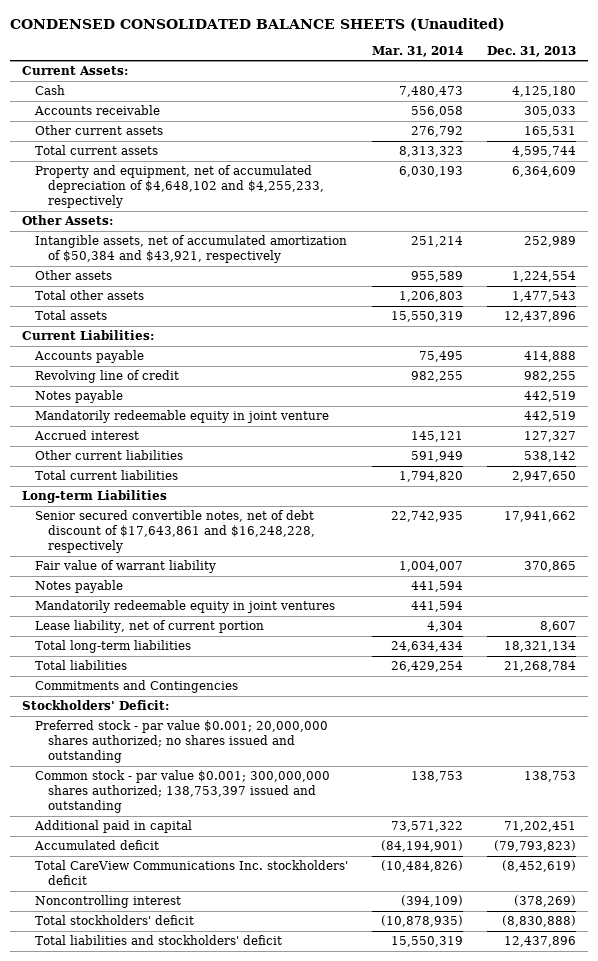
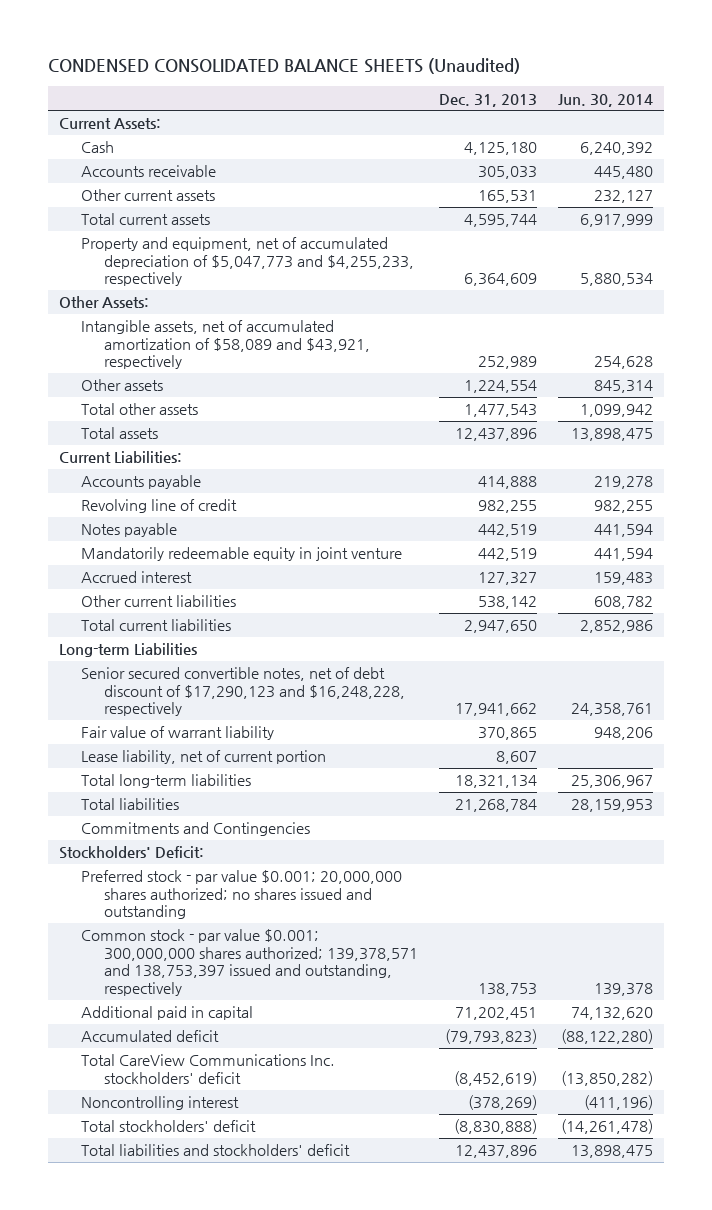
- | Mar. 31, 2014 | Dec. 31, 2013
+ | Dec. 31, 2013 | Jun. 30, 2014
- Property and equipment, net of accumulated depreciation of $4,648,102 and $4,255,233, respectively | 6,030,193 | 6,364,609
+ Property and equipment, net of accumulated depreciation of $5,047,773 and $4,255,233, respectively | 6,364,609 | 5,880,534
- Intangible assets, net of accumulated amortization of $50,384 and $43,921, respectively | 251,214 | 252,989
+ Intangible assets, net of accumulated amortization of $58,089 and $43,921, respectively | 252,989 | 254,628
- Senior secured convertible notes, net of debt discount of $17,643,861 and $16,248,228, respectively | 22,742,935 | 17,941,662
+ Senior secured convertible notes, net of debt discount of $17,290,123 and $16,248,228, respectively | 17,941,662 | 24,358,761
- Notes payable | 441,594 |
- Mandatorily redeemable equity in joint ventures | 441,594 |
- Common stock - par value $0.001; 300,000,000 shares authorized; 138,753,397 issued and outstanding | 138,753 | 138,753
+ Common stock - par value $0.001; 300,000,000 shares authorized; 139,378,571 and 138,753,397 issued and outstanding, respectively | 138,753 | 139,378

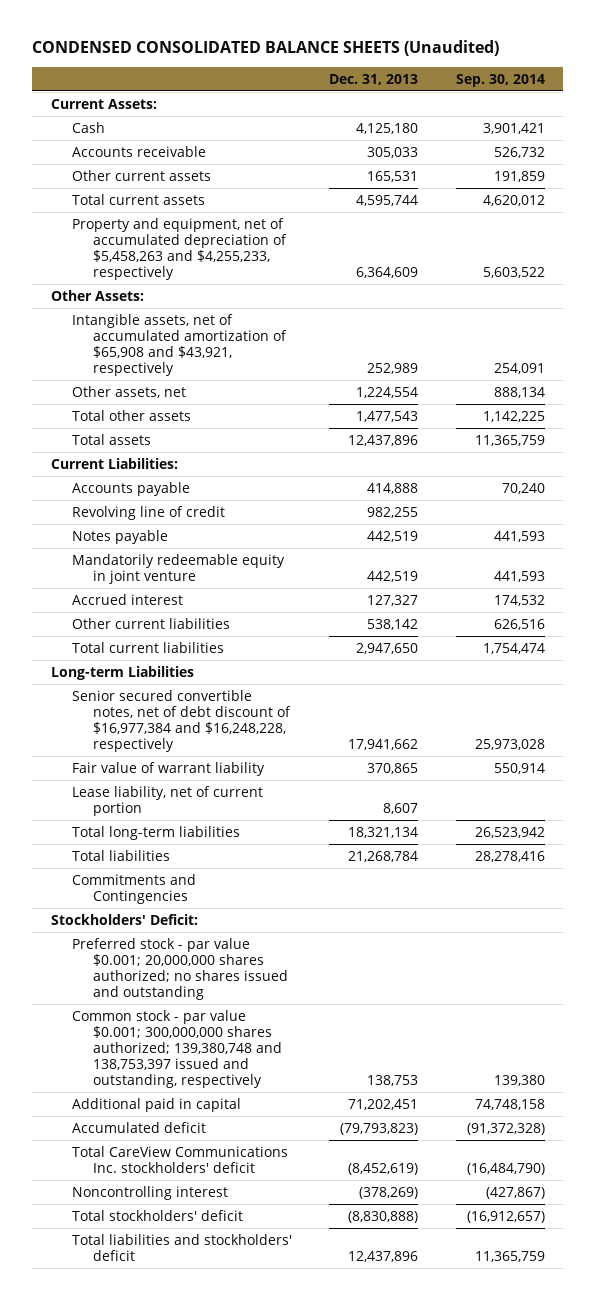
- | Dec. 31, 2013 | Jun. 30, 2014
+ | Dec. 31, 2013 | Sep. 30, 2014
- Property and equipment, net of accumulated depreciation of $5,047,773 and $4,255,233, respectively | 6,364,609 | 5,880,534
+ Property and equipment, net of accumulated depreciation of $5,458,263 and $4,255,233, respectively | 6,364,609 | 5,603,522
- Intangible assets, net of accumulated amortization of $58,089 and $43,921, respectively | 252,989 | 254,628
- Other assets | 1,224,554 | 845,314
+ Intangible assets, net of accumulated amortization of $65,908 and $43,921, respectively | 252,989 | 254,091
+ Other assets, net | 1,224,554 | 888,134
- Senior secured convertible notes, net of debt discount of $17,290,123 and $16,248,228, respectively | 17,941,662 | 24,358,761
+ Senior secured convertible notes, net of debt discount of $16,977,384 and $16,248,228, respectively | 17,941,662 | 25,973,028
- Common stock - par value $0.001; 300,000,000 shares authorized; 139,378,571 and 138,753,397 issued and outstanding, respectively | 138,753 | 139,378
+ Common stock - par value $0.001; 300,000,000 shares authorized; 139,380,748 and 138,753,397 issued and outstanding, respectively | 138,753 | 139,380

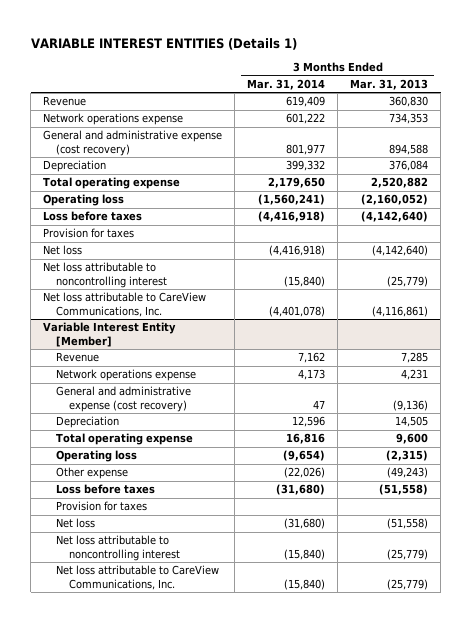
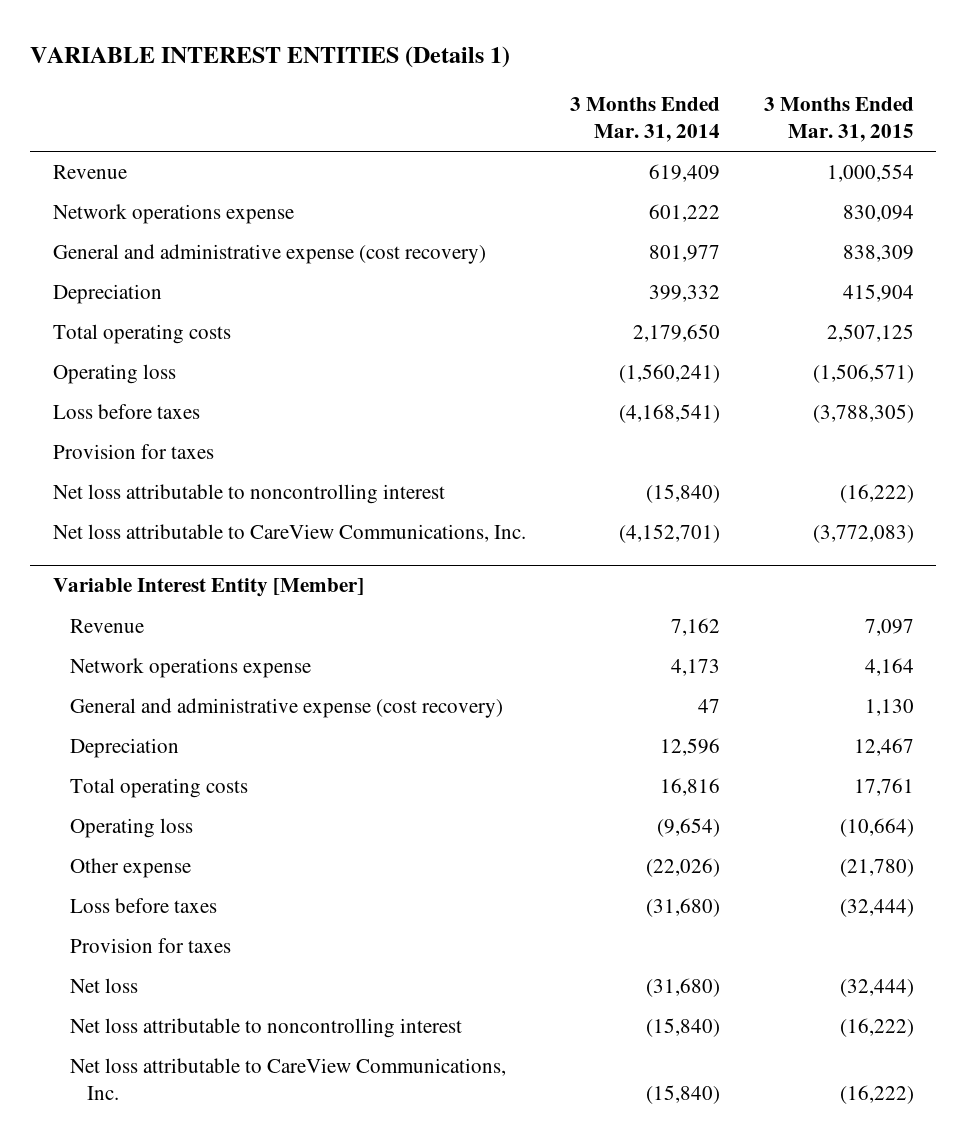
- | 3 Months Ended Mar. 31, 2014 | 3 Months Ended Mar. 31, 2013
+ | 3 Months Ended Mar. 31, 2014 | 3 Months Ended Mar. 31, 2015
- Total operating expense | 2,179,650 | 2,520,882
+ Total operating costs | 2,179,650 | 2,507,125
- Loss before taxes | (4,416,918) | (4,142,640)
+ Loss before taxes | (4,168,541) | (3,788,305)
- Net loss | (4,416,918) | (4,142,640)
- Net loss attributable to CareView Communications, Inc. | (4,401,078) | (4,116,861)
+ Net loss attributable to CareView Communications, Inc. | (4,152,701) | (3,772,083)
@ Variable Interest Entity [Member]
- Total operating expense | 16,816 | 9,600
+ Total operating costs | 16,816 | 17,761

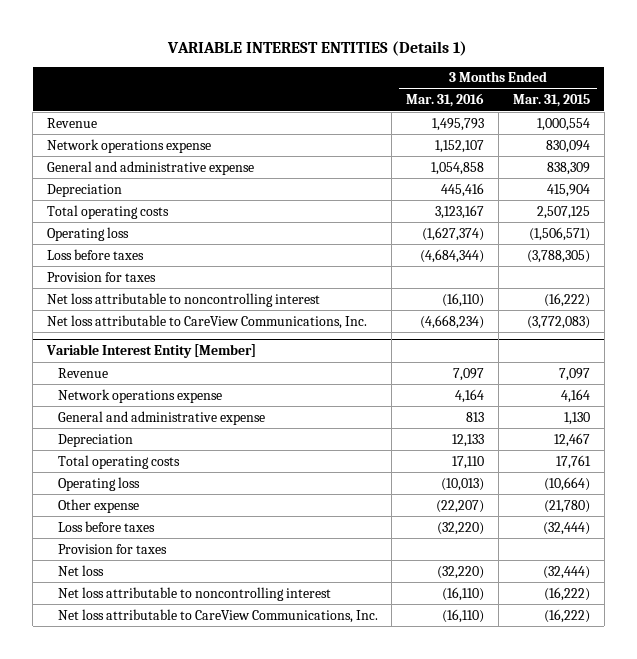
- | 3 Months Ended Mar. 31, 2014 | 3 Months Ended Mar. 31, 2015
+ | 3 Months Ended Mar. 31, 2016 | 3 Months Ended Mar. 31, 2015
- General and administrative expense (cost recovery) | 801,977 | 838,309
+ General and administrative expense | 1,054,858 | 838,309
@ Variable Interest Entity [Member]
- General and administrative expense (cost recovery) | 47 | 1,130
+ General and administrative expense | 813 | 1,130

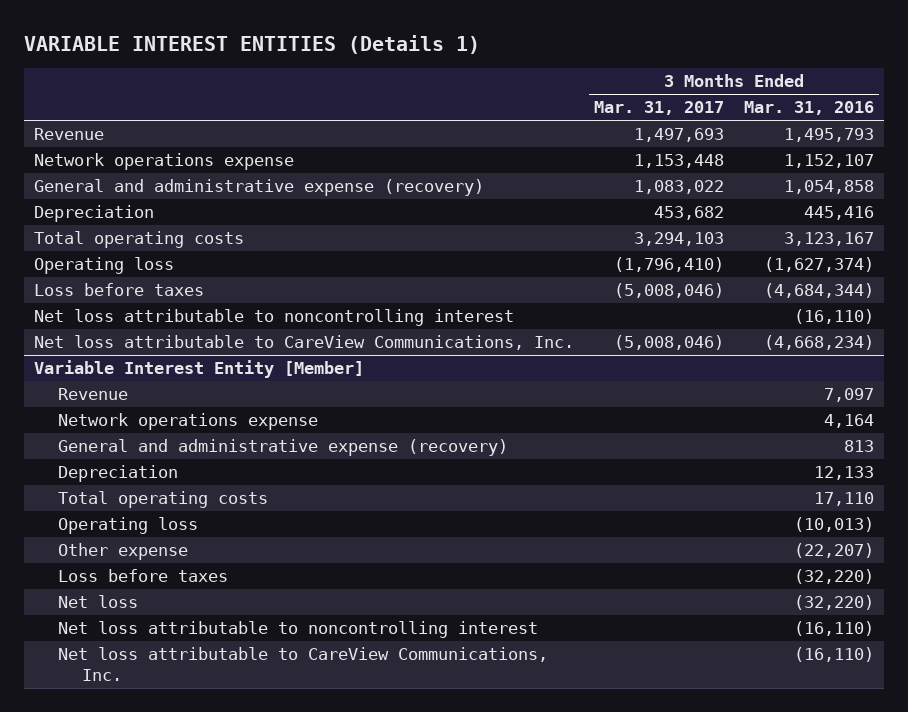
- | 3 Months Ended Mar. 31, 2016 | 3 Months Ended Mar. 31, 2015
+ | 3 Months Ended Mar. 31, 2017 | 3 Months Ended Mar. 31, 2016
- General and administrative expense | 1,054,858 | 838,309
+ General and administrative expense (recovery) | 1,083,022 | 1,054,858
- Provision for taxes
@ Variable Interest Entity [Member]
- General and administrative expense | 813 | 1,130
+ General and administrative expense (recovery) | | 813
- Provision for taxes

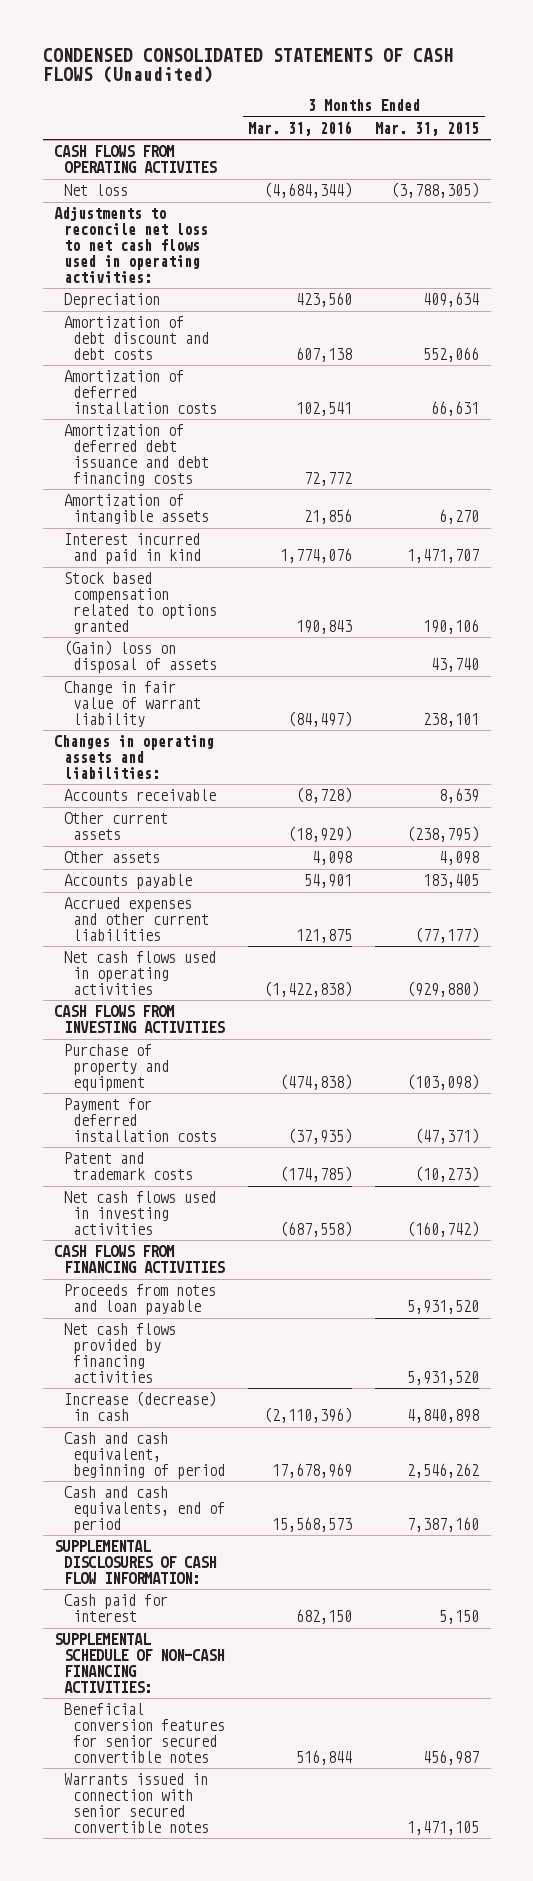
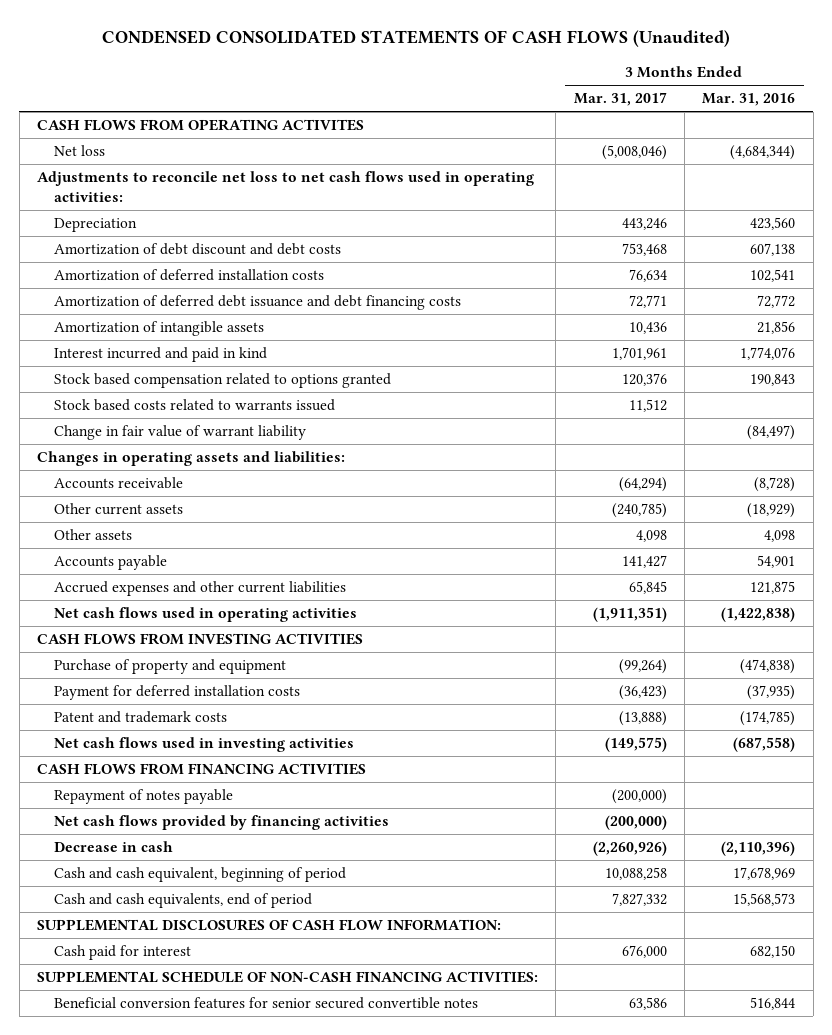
- | 3 Months Ended Mar. 31, 2016 | 3 Months Ended Mar. 31, 2015
+ | 3 Months Ended Mar. 31, 2017 | 3 Months Ended Mar. 31, 2016
- (Gain) loss on disposal of assets | | 43,740
+ Stock based costs related to warrants issued | 11,512 |
- Proceeds from notes and loan payable | | 5,931,520
+ Repayment of notes payable | (200,000) |
- Increase (decrease) in cash | (2,110,396) | 4,840,898
+ Decrease in cash | (2,260,926) | (2,110,396)
- Warrants issued in connection with senior secured convertible notes | | 1,471,105

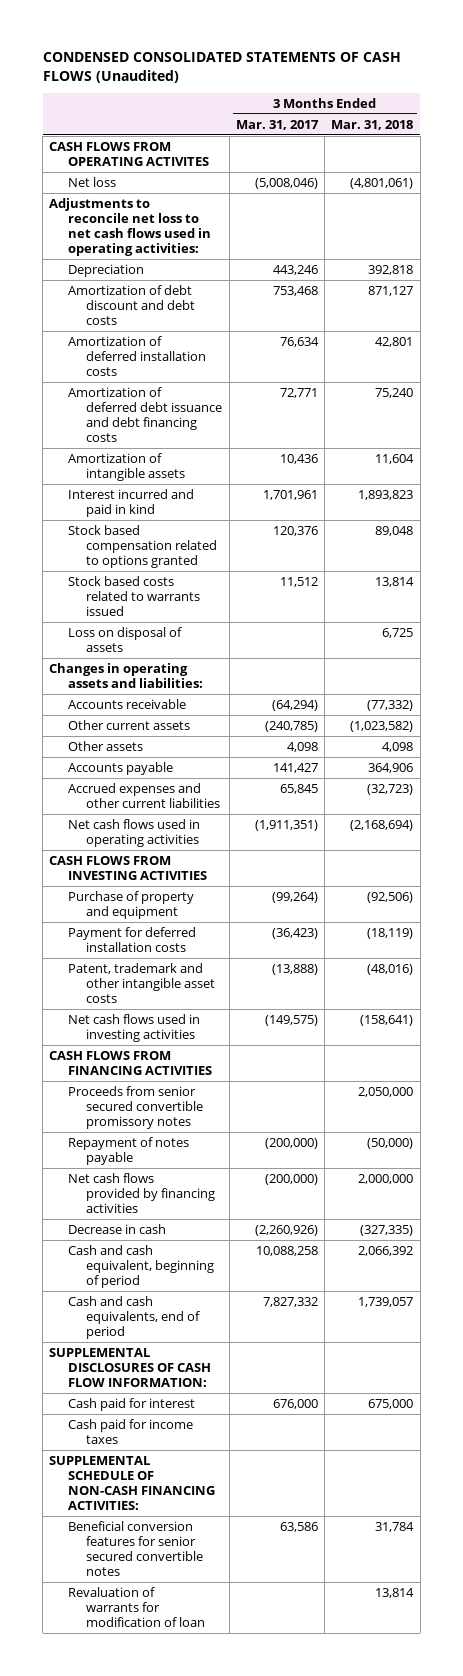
- | 3 Months Ended Mar. 31, 2017 | 3 Months Ended Mar. 31, 2016
+ | 3 Months Ended Mar. 31, 2017 | 3 Months Ended Mar. 31, 2018
- Change in fair value of warrant liability | | (84,497)
+ Loss on disposal of assets | | 6,725
- Patent and trademark costs | (13,888) | (174,785)
+ Patent, trademark and other intangible asset costs | (13,888) | (48,016)
+ Proceeds from senior secured convertible promissory notes | | 2,050,000
+ Cash paid for income taxes
+ Revaluation of warrants for modification of loan | | 13,814

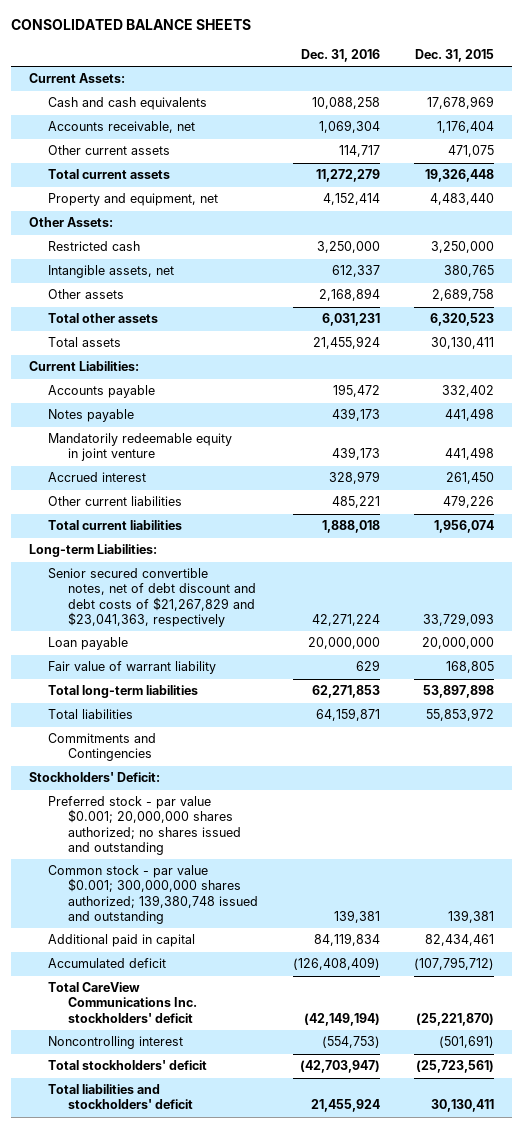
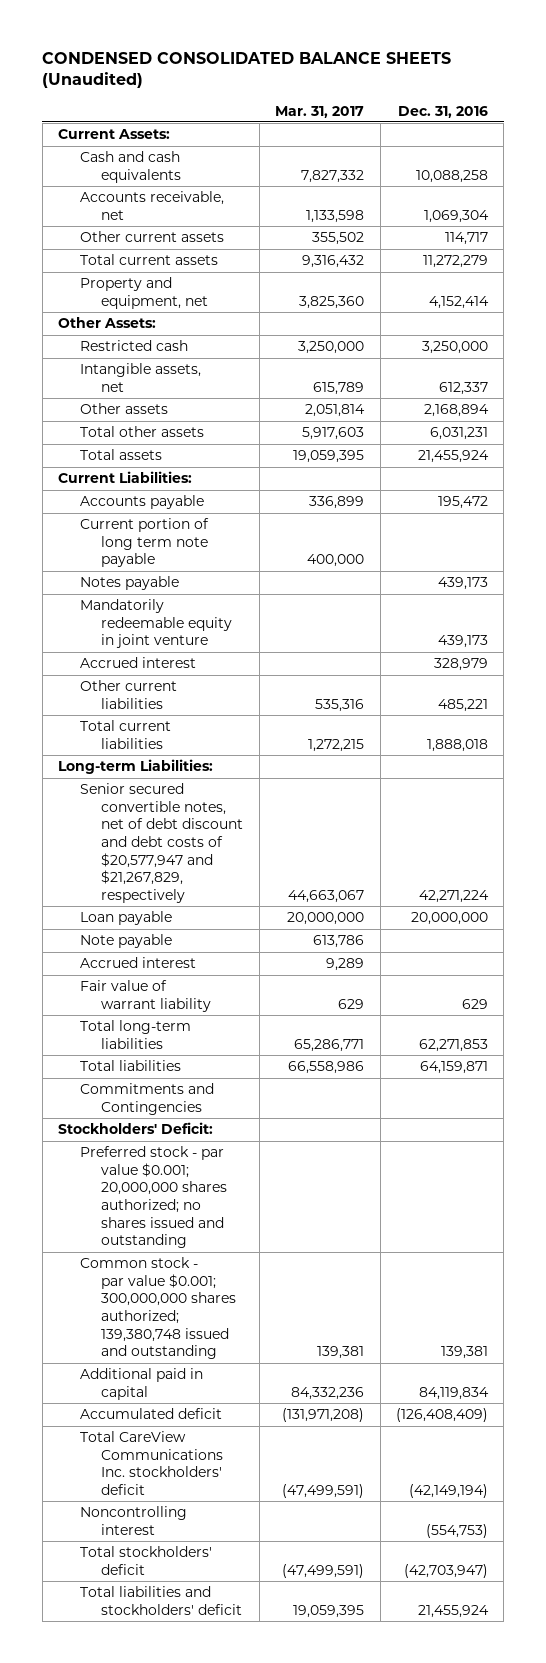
- CONSOLIDATED BALANCE SHEETS
+ CONDENSED CONSOLIDATED BALANCE SHEETS (Unaudited)
- | Dec. 31, 2016 | Dec. 31, 2015
+ | Mar. 31, 2017 | Dec. 31, 2016
+ Current portion of long term note payable | 400,000 |
- Senior secured convertible notes, net of debt discount and debt costs of $21,267,829 and $23,041,363, respectively | 42,271,224 | 33,729,093
+ Senior secured convertible notes, net of debt discount and debt costs of $20,577,947 and $21,267,829, respectively | 44,663,067 | 42,271,224
+ Note payable | 613,786 |
+ Accrued interest | 9,289 |

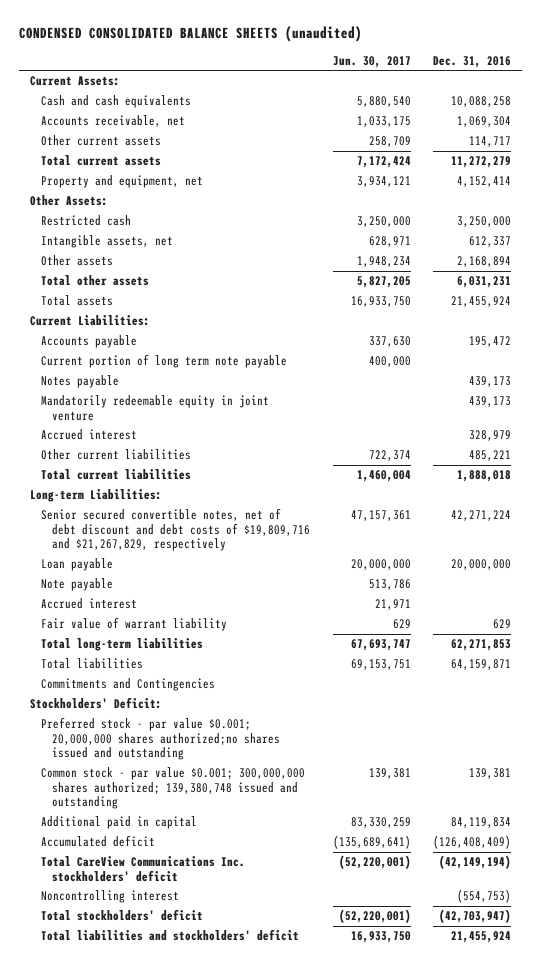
- CONDENSED CONSOLIDATED BALANCE SHEETS (Unaudited)
+ CONDENSED CONSOLIDATED BALANCE SHEETS (unaudited)
- | Mar. 31, 2017 | Dec. 31, 2016
+ | Jun. 30, 2017 | Dec. 31, 2016
- Senior secured convertible notes, net of debt discount and debt costs of $20,577,947 and $21,267,829, respectively | 44,663,067 | 42,271,224
+ Senior secured convertible notes, net of debt discount and debt costs of $19,809,716 and $21,267,829, respectively | 47,157,361 | 42,271,224
- Preferred stock - par value $0.001; 20,000,000 shares authorized; no shares issued and outstanding
+ Preferred stock - par value $0.001; 20,000,000 shares authorized;no shares issued and outstanding

